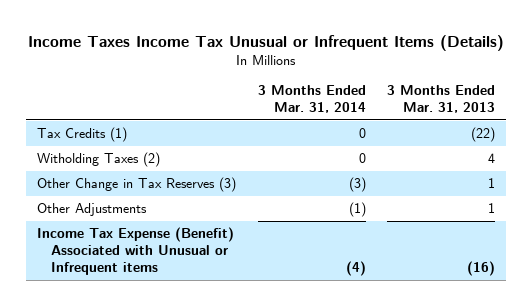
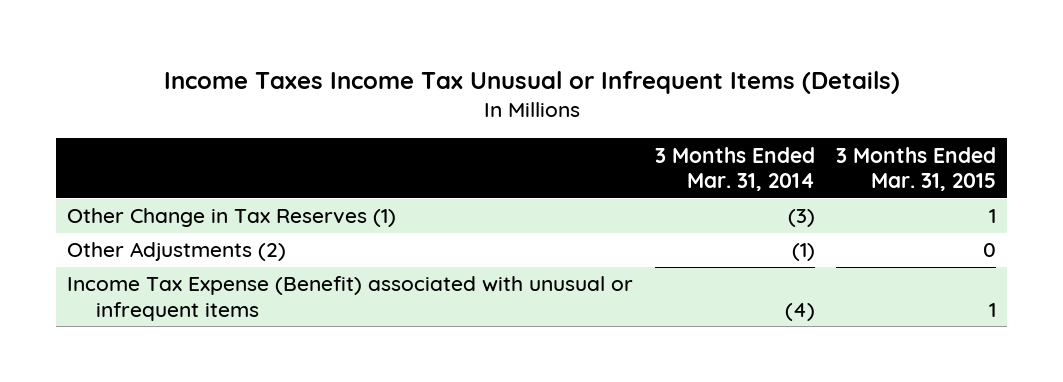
- | 3 Months Ended Mar. 31, 2014 | 3 Months Ended Mar. 31, 2013
+ | 3 Months Ended Mar. 31, 2014 | 3 Months Ended Mar. 31, 2015
- Tax Credits (1) | 0 | (22)
- Witholding Taxes (2) | 0 | 4
- Other Change in Tax Reserves (3) | (3) | 1
- Other Adjustments | (1) | 1
- Income Tax Expense (Benefit) Associated with Unusual or Infrequent items | (4) | (16)
+ Other Change in Tax Reserves (1) | (3) | 1
+ Other Adjustments (2) | (1) | 0
+ Income Tax Expense (Benefit) associated with unusual or infrequent items | (4) | 1

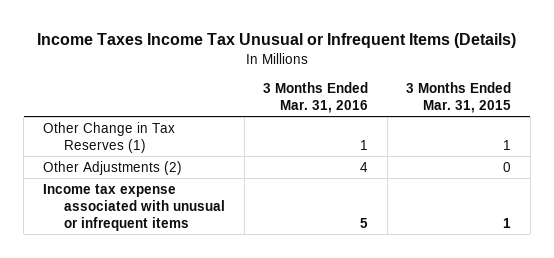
- | 3 Months Ended Mar. 31, 2014 | 3 Months Ended Mar. 31, 2015
+ | 3 Months Ended Mar. 31, 2016 | 3 Months Ended Mar. 31, 2015
- Income Tax Expense (Benefit) associated with unusual or infrequent items | (4) | 1
+ Income tax expense associated with unusual or infrequent items | 5 | 1

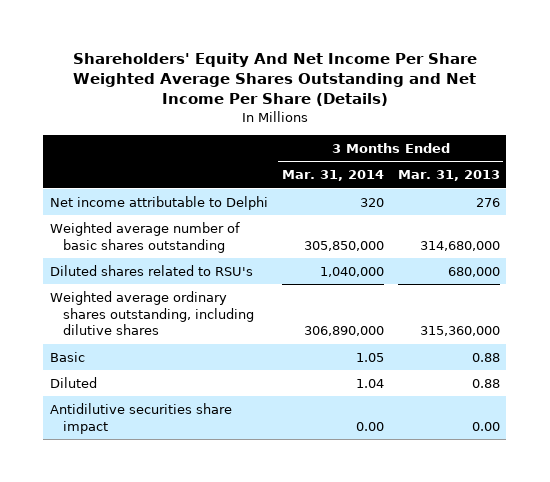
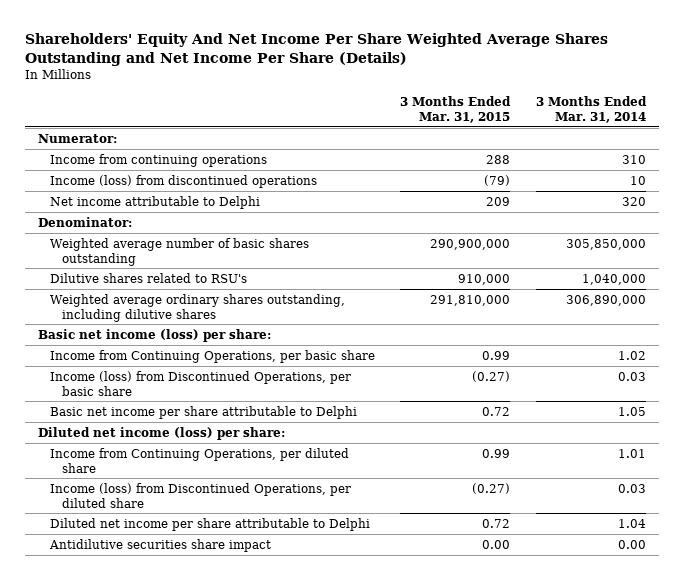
- | 3 Months Ended Mar. 31, 2014 | 3 Months Ended Mar. 31, 2013
+ | 3 Months Ended Mar. 31, 2015 | 3 Months Ended Mar. 31, 2014
+ Numerator:
+ Income from continuing operations | 288 | 310
+ Income (loss) from discontinued operations | (79) | 10
+ Denominator:
- Diluted shares related to RSU's | 1,040,000 | 680,000
+ Dilutive shares related to RSU's | 910,000 | 1,040,000
- Basic | 1.05 | 0.88
- Diluted | 1.04 | 0.88
+ Basic net income (loss) per share:
+ Income from Continuing Operations, per basic share | 0.99 | 1.02
+ Income (loss) from Discontinued Operations, per basic share | (0.27) | 0.03
+ Basic net income per share attributable to Delphi | 0.72 | 1.05
+ Diluted net income (loss) per share:
+ Income from Continuing Operations, per diluted share | 0.99 | 1.01
+ Income (loss) from Discontinued Operations, per diluted share | (0.27) | 0.03
+ Diluted net income per share attributable to Delphi | 0.72 | 1.04

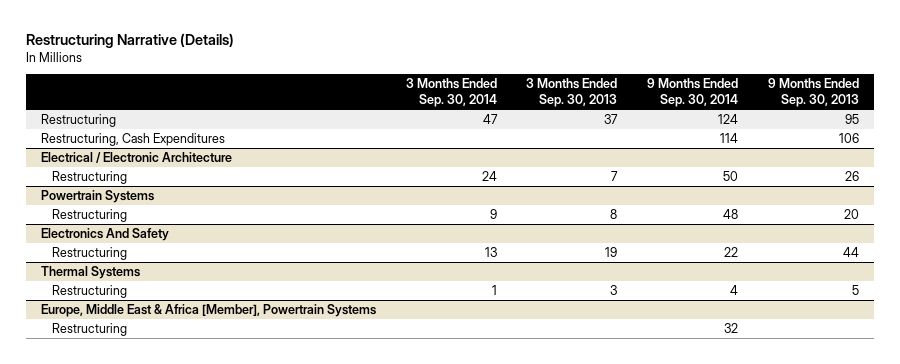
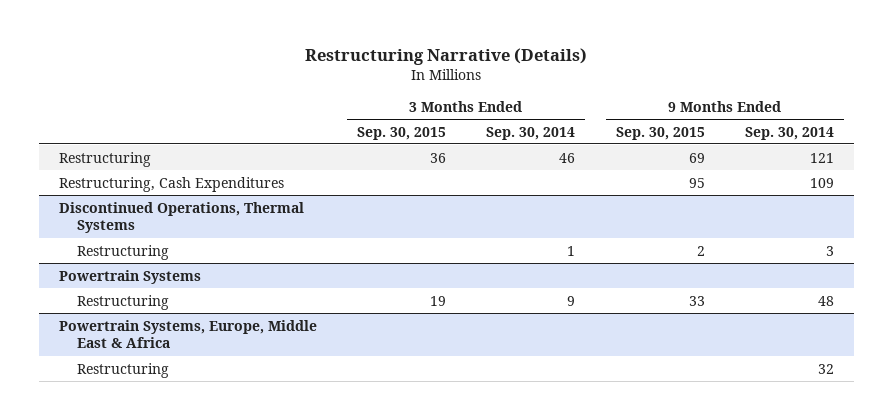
- | 3 Months Ended Sep. 30, 2014 | 3 Months Ended Sep. 30, 2013 | 9 Months Ended Sep. 30, 2014 | 9 Months Ended Sep. 30, 2013
+ | 3 Months Ended Sep. 30, 2015 | 3 Months Ended Sep. 30, 2014 | 9 Months Ended Sep. 30, 2015 | 9 Months Ended Sep. 30, 2014
- Restructuring | 47 | 37 | 124 | 95
- Restructuring, Cash Expenditures | | | 114 | 106
- Electrical / Electronic Architecture
- Restructuring | 24 | 7 | 50 | 26
+ Restructuring | 36 | 46 | 69 | 121
+ Restructuring, Cash Expenditures | | | 95 | 109
+ Discontinued Operations, Thermal Systems
+ Restructuring | | 1 | 2 | 3
- Electronics And Safety
- Restructuring | 13 | 19 | 22 | 44
- Thermal Systems
- Restructuring | 1 | 3 | 4 | 5
- Europe, Middle East & Africa [Member], Powertrain Systems
+ Powertrain Systems, Europe, Middle East & Africa

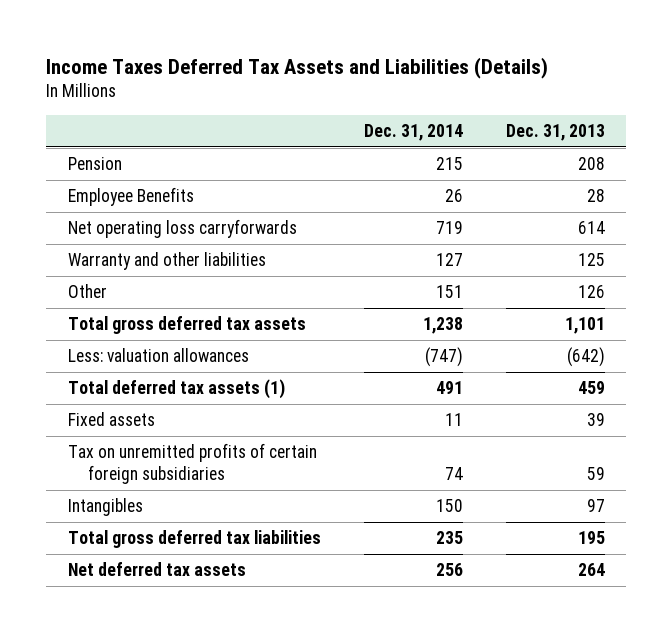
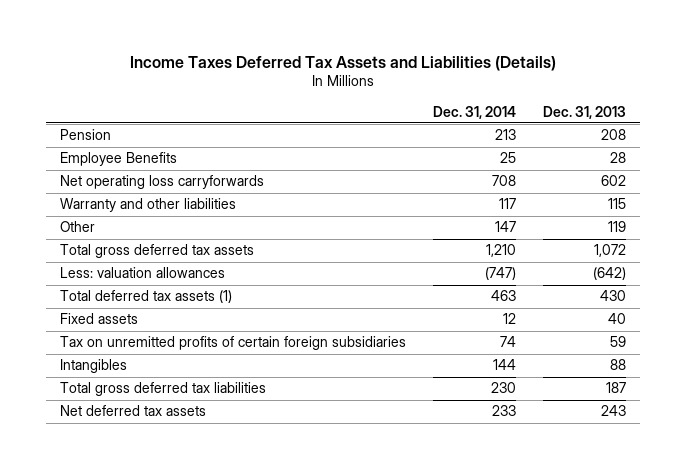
- Pension | 215 | 208
- Employee Benefits | 26 | 28
- Net operating loss carryforwards | 719 | 614
- Warranty and other liabilities | 127 | 125
- Other | 151 | 126
- Total gross deferred tax assets | 1,238 | 1,101
+ Pension | 213 | 208
+ Employee Benefits | 25 | 28
+ Net operating loss carryforwards | 708 | 602
+ Warranty and other liabilities | 117 | 115
+ Other | 147 | 119
+ Total gross deferred tax assets | 1,210 | 1,072
- Total deferred tax assets (1) | 491 | 459
- Fixed assets | 11 | 39
+ Total deferred tax assets (1) | 463 | 430
+ Fixed assets | 12 | 40
- Intangibles | 150 | 97
- Total gross deferred tax liabilities | 235 | 195
- Net deferred tax assets | 256 | 264
+ Intangibles | 144 | 88
+ Total gross deferred tax liabilities | 230 | 187
+ Net deferred tax assets | 233 | 243

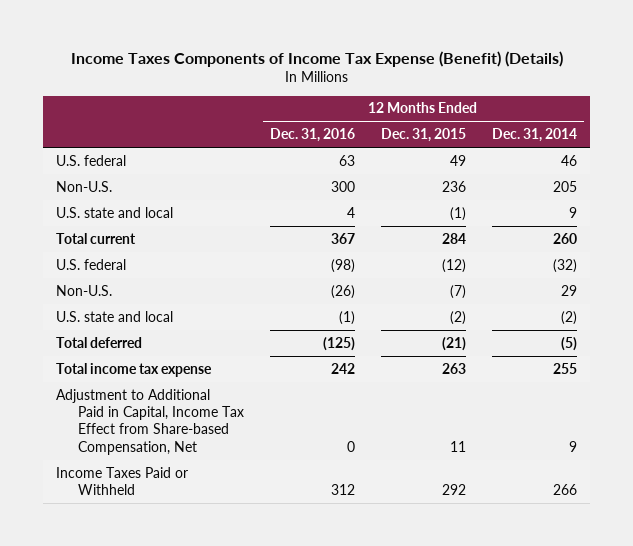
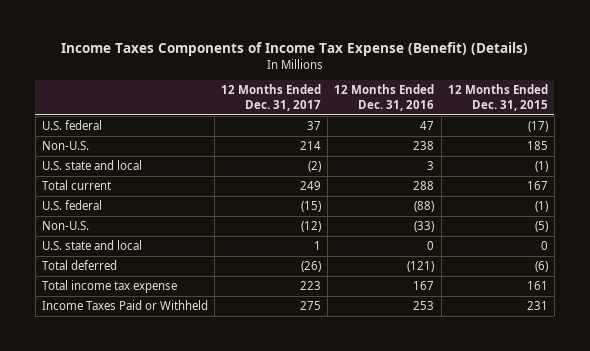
- | 12 Months Ended Dec. 31, 2016 | 12 Months Ended Dec. 31, 2015 | 12 Months Ended Dec. 31, 2014
+ | 12 Months Ended Dec. 31, 2017 | 12 Months Ended Dec. 31, 2016 | 12 Months Ended Dec. 31, 2015
- U.S. federal | 63 | 49 | 46
- Non-U.S. | 300 | 236 | 205
- U.S. state and local | 4 | (1) | 9
- Total current | 367 | 284 | 260
- U.S. federal | (98) | (12) | (32)
- Non-U.S. | (26) | (7) | 29
- U.S. state and local | (1) | (2) | (2)
- Total deferred | (125) | (21) | (5)
- Total income tax expense | 242 | 263 | 255
- Adjustment to Additional Paid in Capital, Income Tax Effect from Share-based Compensation, Net | 0 | 11 | 9
- Income Taxes Paid or Withheld | 312 | 292 | 266
+ U.S. federal | 37 | 47 | (17)
+ Non-U.S. | 214 | 238 | 185
+ U.S. state and local | (2) | 3 | (1)
+ Total current | 249 | 288 | 167
+ U.S. federal | (15) | (88) | (1)
+ Non-U.S. | (12) | (33) | (5)
+ U.S. state and local | 1 | 0 | 0
+ Total deferred | (26) | (121) | (6)
+ Total income tax expense | 223 | 167 | 161
+ Income Taxes Paid or Withheld | 275 | 253 | 231

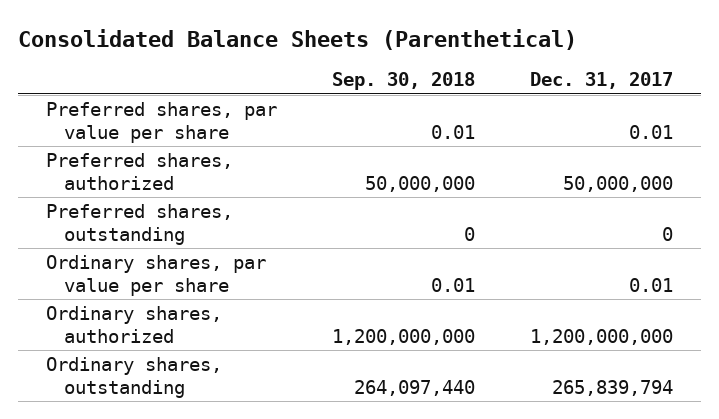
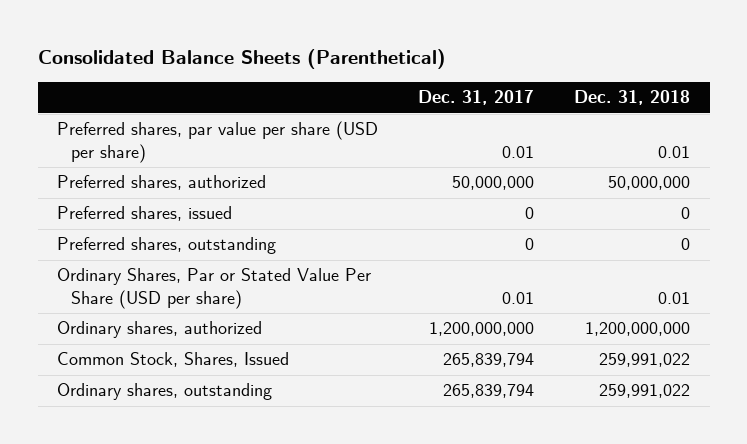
- | Sep. 30, 2018 | Dec. 31, 2017
+ | Dec. 31, 2017 | Dec. 31, 2018
- Preferred shares, par value per share | 0.01 | 0.01
+ Preferred shares, par value per share (USD per share) | 0.01 | 0.01
+ Preferred shares, issued | 0 | 0
- Ordinary shares, par value per share | 0.01 | 0.01
+ Ordinary Shares, Par or Stated Value Per Share (USD per share) | 0.01 | 0.01
+ Common Stock, Shares, Issued | 265,839,794 | 259,991,022

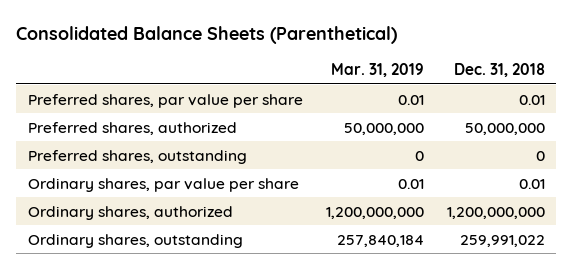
- | Dec. 31, 2017 | Dec. 31, 2018
+ | Mar. 31, 2019 | Dec. 31, 2018
- Preferred shares, par value per share (USD per share) | 0.01 | 0.01
+ Preferred shares, par value per share | 0.01 | 0.01
- Preferred shares, issued | 0 | 0
- Ordinary Shares, Par or Stated Value Per Share (USD per share) | 0.01 | 0.01
+ Ordinary shares, par value per share | 0.01 | 0.01
- Common Stock, Shares, Issued | 265,839,794 | 259,991,022

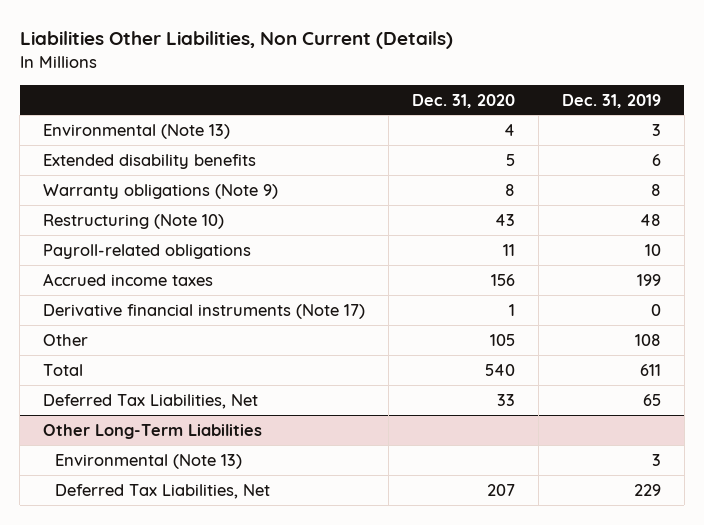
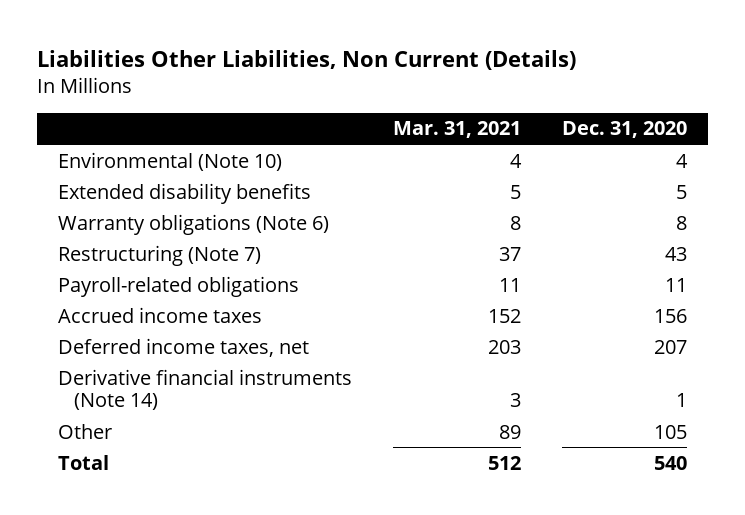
- | Dec. 31, 2020 | Dec. 31, 2019
+ | Mar. 31, 2021 | Dec. 31, 2020
- Environmental (Note 13) | 4 | 3
+ Environmental (Note 10) | 4 | 4
- Warranty obligations (Note 9) | 8 | 8
- Restructuring (Note 10) | 43 | 48
+ Warranty obligations (Note 6) | 8 | 8
+ Restructuring (Note 7) | 37 | 43
- Derivative financial instruments (Note 17) | 1 | 0
+ Deferred income taxes, net | 203 | 207
+ Derivative financial instruments (Note 14) | 3 | 1
- Deferred Tax Liabilities, Net | 33 | 65
- Other Long-Term Liabilities
- Environmental (Note 13) | | 3
- Deferred Tax Liabilities, Net | 207 | 229

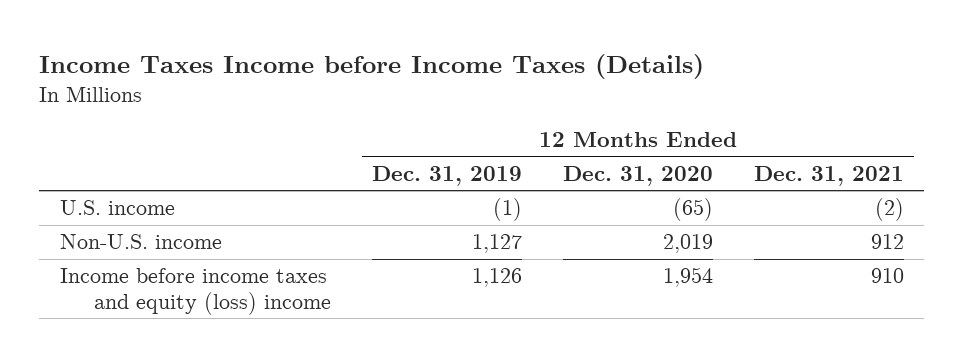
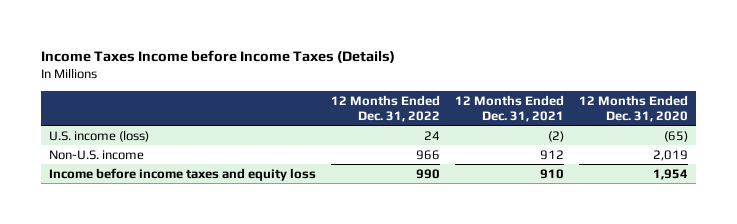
- | 12 Months Ended Dec. 31, 2019 | 12 Months Ended Dec. 31, 2020 | 12 Months Ended Dec. 31, 2021
+ | 12 Months Ended Dec. 31, 2022 | 12 Months Ended Dec. 31, 2021 | 12 Months Ended Dec. 31, 2020
- U.S. income | (1) | (65) | (2)
+ U.S. income (loss) | 24 | (2) | (65)
- Income before income taxes and equity (loss) income | 1,126 | 1,954 | 910
+ Income before income taxes and equity loss | 990 | 910 | 1,954

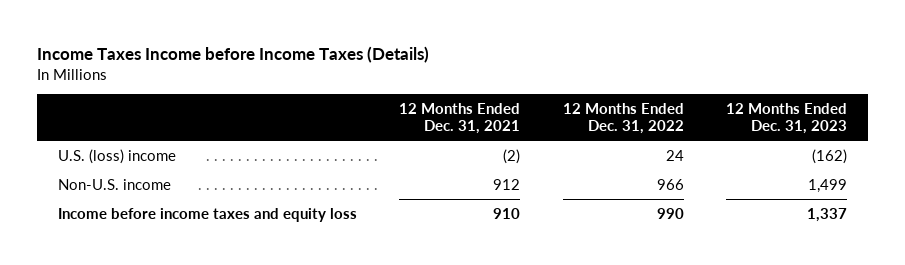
- | 12 Months Ended Dec. 31, 2022 | 12 Months Ended Dec. 31, 2021 | 12 Months Ended Dec. 31, 2020
+ | 12 Months Ended Dec. 31, 2021 | 12 Months Ended Dec. 31, 2022 | 12 Months Ended Dec. 31, 2023
- U.S. income (loss) | 24 | (2) | (65)
+ U.S. (loss) income | (2) | 24 | (162)

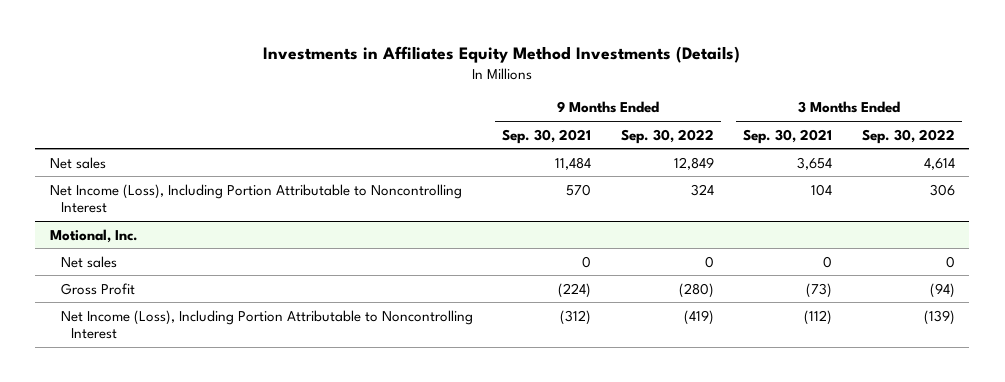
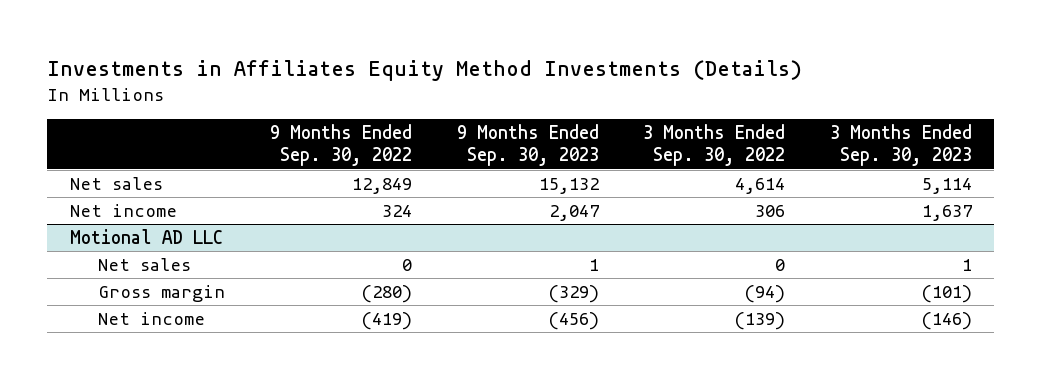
- | 9 Months Ended Sep. 30, 2021 | 9 Months Ended Sep. 30, 2022 | 3 Months Ended Sep. 30, 2021 | 3 Months Ended Sep. 30, 2022
+ | 9 Months Ended Sep. 30, 2022 | 9 Months Ended Sep. 30, 2023 | 3 Months Ended Sep. 30, 2022 | 3 Months Ended Sep. 30, 2023
- Net Income (Loss), Including Portion Attributable to Noncontrolling Interest | 570 | 324 | 104 | 306
- Motional, Inc.
+ Net income | 324 | 2,047 | 306 | 1,637
+ Motional AD LLC
- Gross Profit | (224) | (280) | (73) | (94)
- Net Income (Loss), Including Portion Attributable to Noncontrolling Interest | (312) | (419) | (112) | (139)
+ Gross margin | (280) | (329) | (94) | (101)
+ Net income | (419) | (456) | (139) | (146)

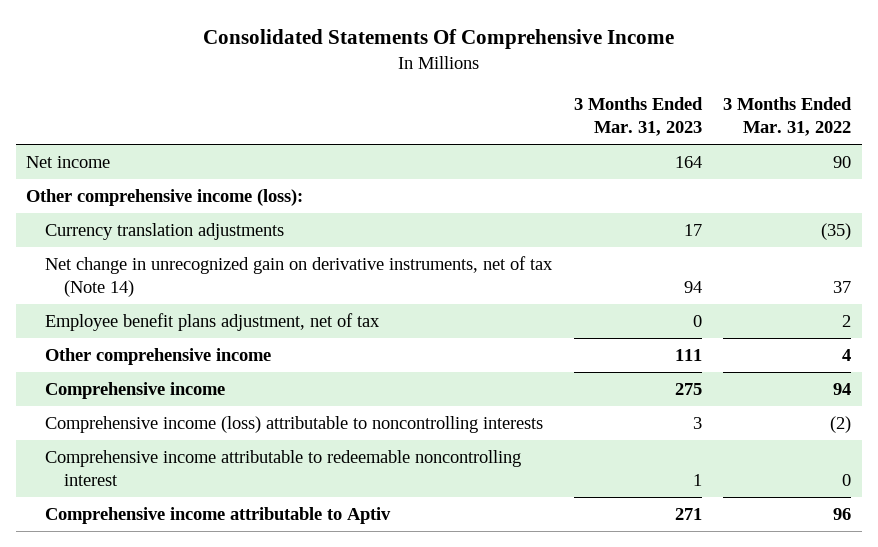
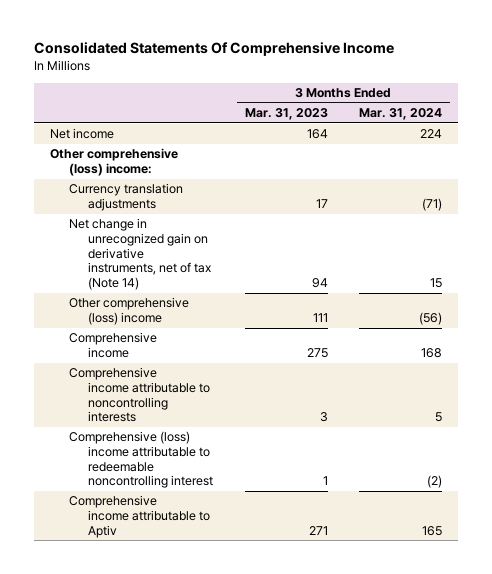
- | 3 Months Ended Mar. 31, 2023 | 3 Months Ended Mar. 31, 2022
+ | 3 Months Ended Mar. 31, 2023 | 3 Months Ended Mar. 31, 2024
- Other comprehensive income (loss):
+ Other comprehensive (loss) income:
- Employee benefit plans adjustment, net of tax | 0 | 2
- Other comprehensive income | 111 | 4
+ Other comprehensive (loss) income | 111 | (56)
- Comprehensive income (loss) attributable to noncontrolling interests | 3 | (2)
- Comprehensive income attributable to redeemable noncontrolling interest | 1 | 0
+ Comprehensive income attributable to noncontrolling interests | 3 | 5
+ Comprehensive (loss) income attributable to redeemable noncontrolling interest | 1 | (2)

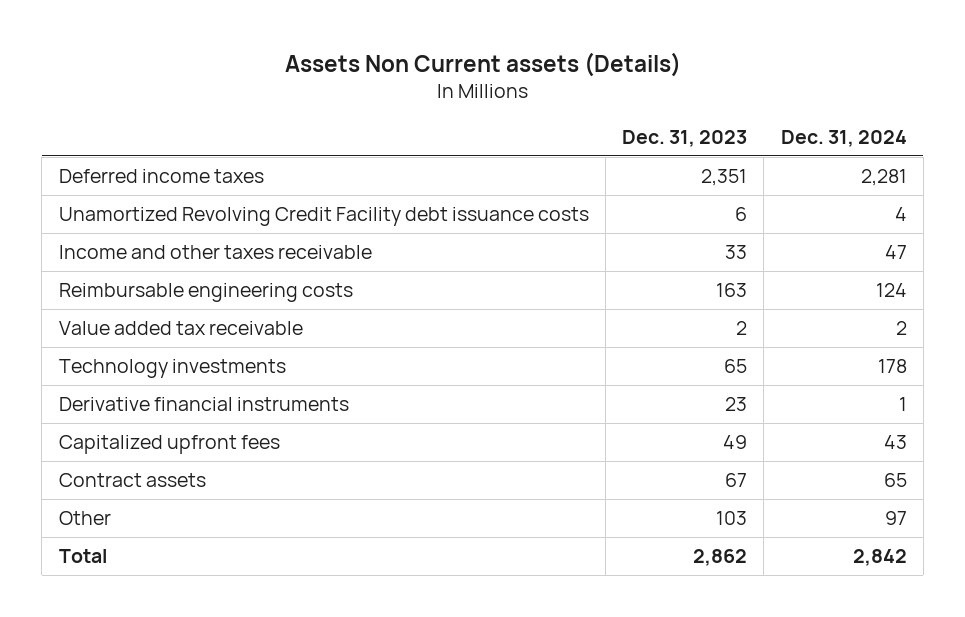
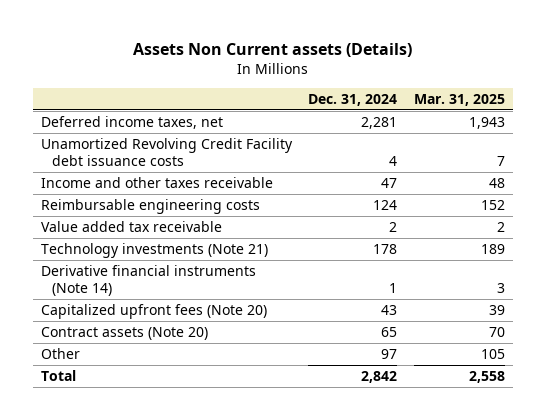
- | Dec. 31, 2023 | Dec. 31, 2024
+ | Dec. 31, 2024 | Mar. 31, 2025
- Deferred income taxes | 2,351 | 2,281
+ Deferred income taxes, net | 2,281 | 1,943
- Technology investments | 65 | 178
- Derivative financial instruments | 23 | 1
- Capitalized upfront fees | 49 | 43
- Contract assets | 67 | 65
+ Technology investments (Note 21) | 178 | 189
+ Derivative financial instruments (Note 14) | 1 | 3
+ Capitalized upfront fees (Note 20) | 43 | 39
+ Contract assets (Note 20) | 65 | 70

